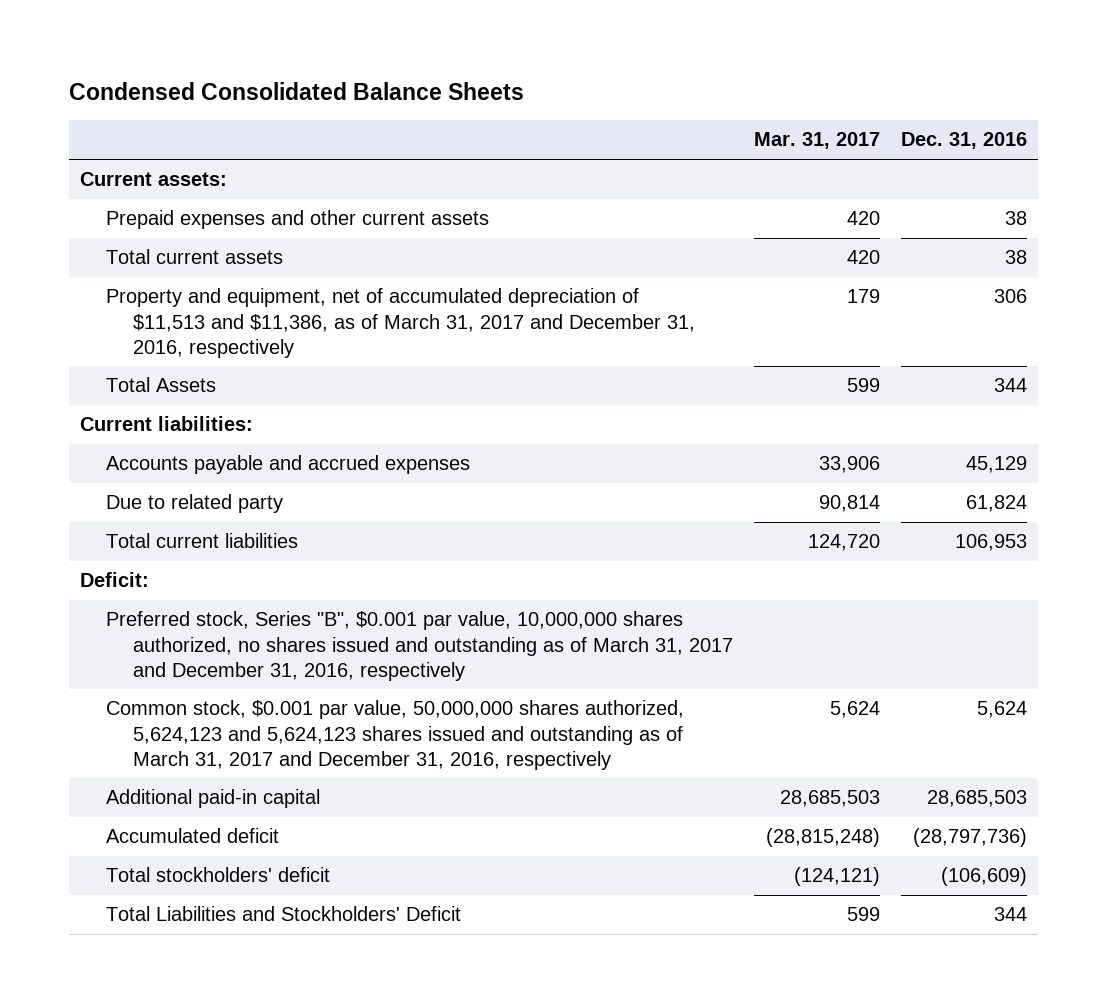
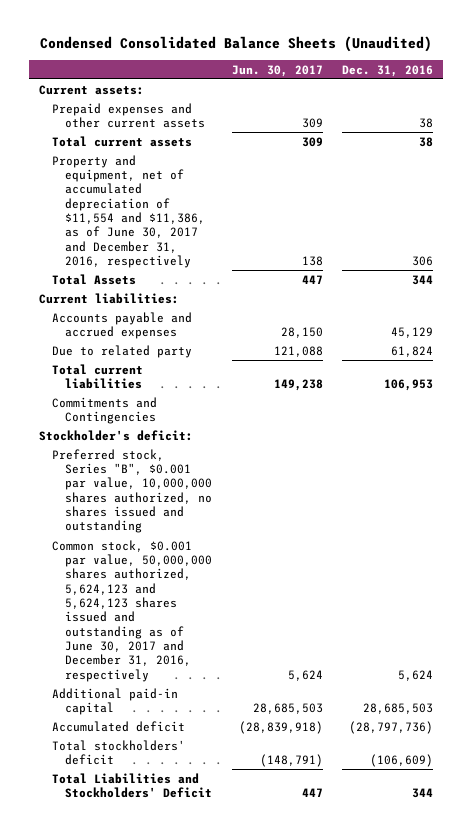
- Condensed Consolidated Balance Sheets
+ Condensed Consolidated Balance Sheets (Unaudited)
- | Mar. 31, 2017 | Dec. 31, 2016
+ | Jun. 30, 2017 | Dec. 31, 2016
- Property and equipment, net of accumulated depreciation of $11,513 and $11,386, as of March 31, 2017 and December 31, 2016, respectively | 179 | 306
+ Property and equipment, net of accumulated depreciation of $11,554 and $11,386, as of June 30, 2017 and December 31, 2016, respectively | 138 | 306
- Deficit:
- Preferred stock, Series "B", $0.001 par value, 10,000,000 shares authorized, no shares issued and outstanding as of March 31, 2017 and December 31, 2016, respectively
- Common stock, $0.001 par value, 50,000,000 shares authorized, 5,624,123 and 5,624,123 shares issued and outstanding as of March 31, 2017 and December 31, 2016, respectively | 5,624 | 5,624
+ Commitments and Contingencies
+ Stockholder's deficit:
+ Preferred stock, Series "B", $0.001 par value, 10,000,000 shares authorized, no shares issued and outstanding
+ Common stock, $0.001 par value, 50,000,000 shares authorized, 5,624,123 and 5,624,123 shares issued and outstanding as of June 30, 2017 and December 31, 2016, respectively | 5,624 | 5,624

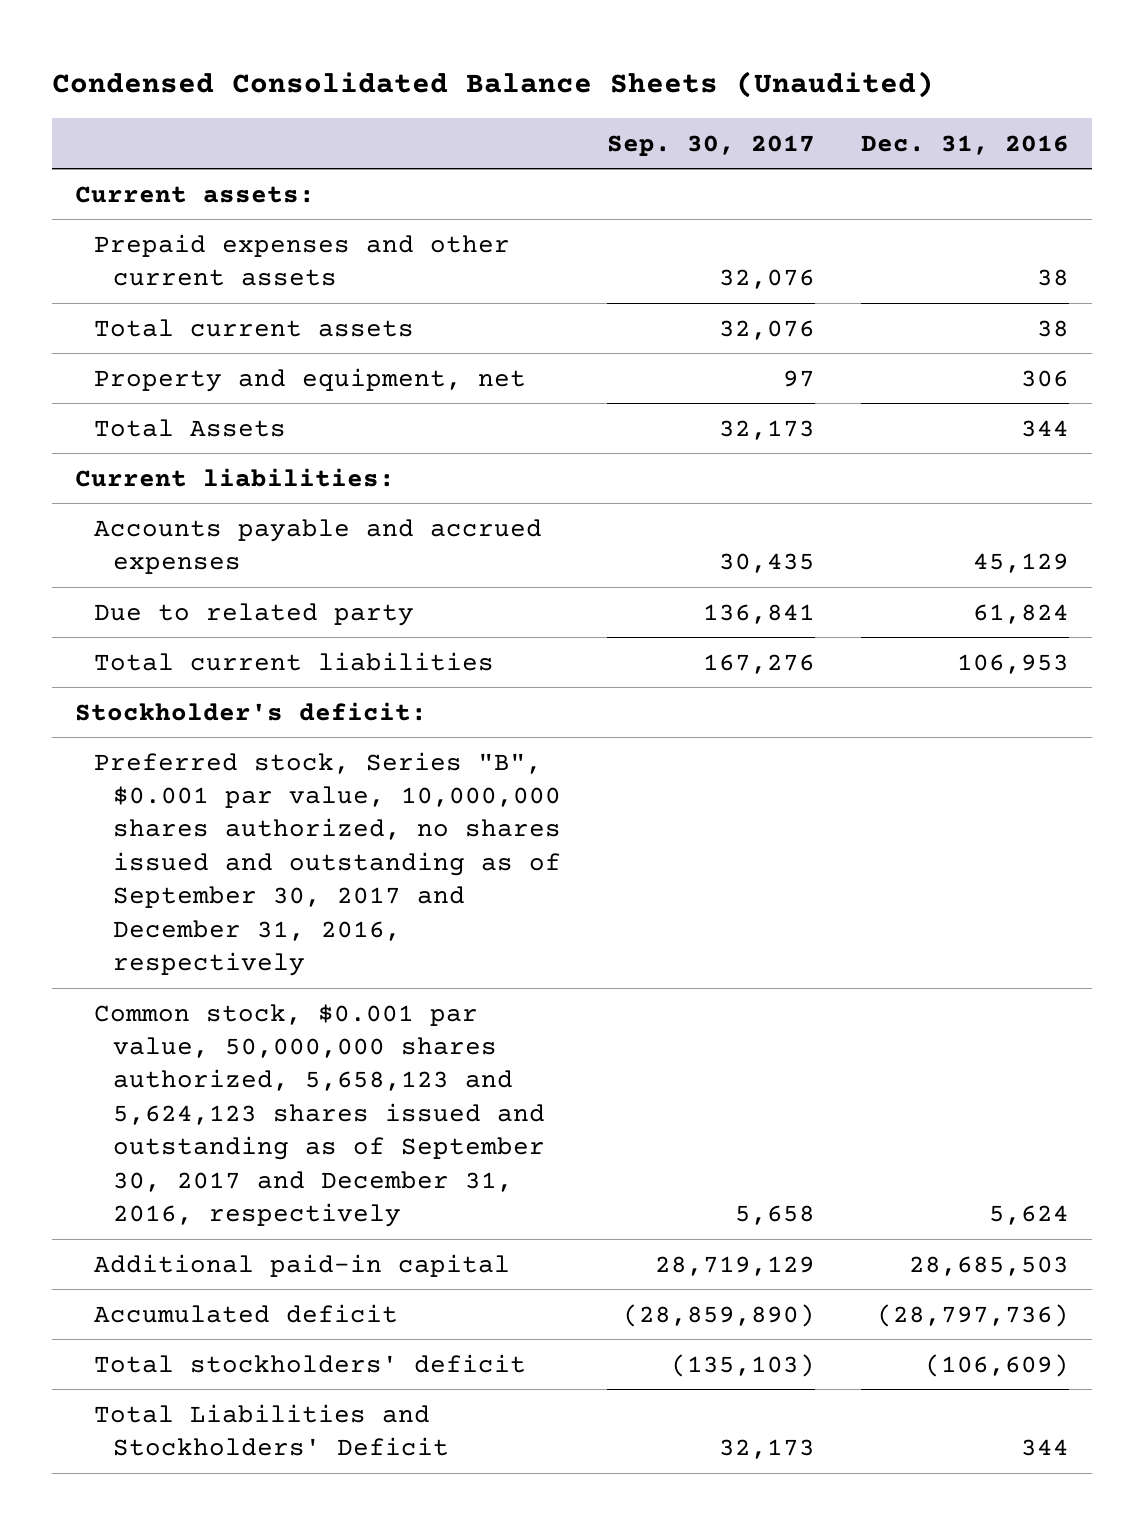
- | Jun. 30, 2017 | Dec. 31, 2016
+ | Sep. 30, 2017 | Dec. 31, 2016
- Property and equipment, net of accumulated depreciation of $11,554 and $11,386, as of June 30, 2017 and December 31, 2016, respectively | 138 | 306
+ Property and equipment, net | 97 | 306
- Commitments and Contingencies
- Preferred stock, Series "B", $0.001 par value, 10,000,000 shares authorized, no shares issued and outstanding
- Common stock, $0.001 par value, 50,000,000 shares authorized, 5,624,123 and 5,624,123 shares issued and outstanding as of June 30, 2017 and December 31, 2016, respectively | 5,624 | 5,624
+ Preferred stock, Series "B", $0.001 par value, 10,000,000 shares authorized, no shares issued and outstanding as of September 30, 2017 and December 31, 2016, respectively
+ Common stock, $0.001 par value, 50,000,000 shares authorized, 5,658,123 and 5,624,123 shares issued and outstanding as of September 30, 2017 and December 31, 2016, respectively | 5,658 | 5,624

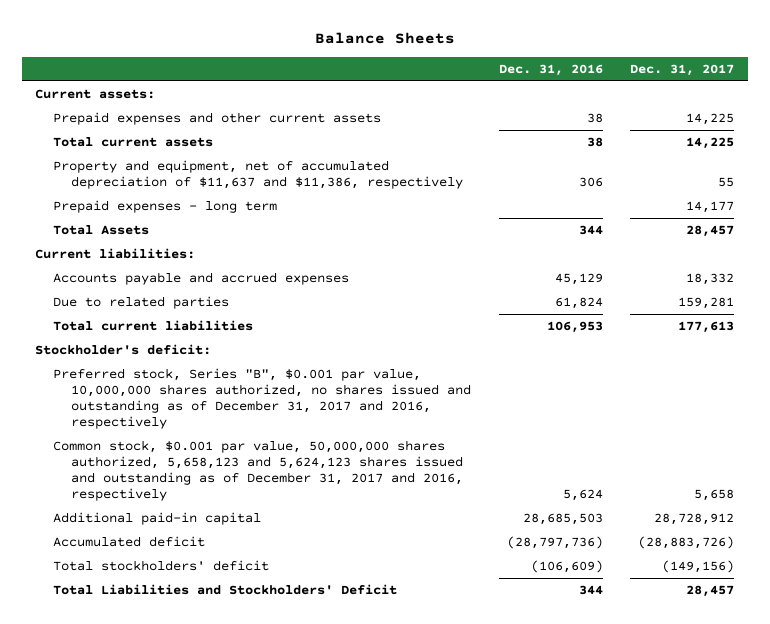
- Condensed Consolidated Balance Sheets (Unaudited)
+ Balance Sheets
- | Sep. 30, 2017 | Dec. 31, 2016
+ | Dec. 31, 2016 | Dec. 31, 2017
- Property and equipment, net | 97 | 306
+ Property and equipment, net of accumulated depreciation of $11,637 and $11,386, respectively | 306 | 55
+ Prepaid expenses - long term | | 14,177
- Due to related party | 136,841 | 61,824
+ Due to related parties | 61,824 | 159,281
- Preferred stock, Series "B", $0.001 par value, 10,000,000 shares authorized, no shares issued and outstanding as of September 30, 2017 and December 31, 2016, respectively
- Common stock, $0.001 par value, 50,000,000 shares authorized, 5,658,123 and 5,624,123 shares issued and outstanding as of September 30, 2017 and December 31, 2016, respectively | 5,658 | 5,624
+ Preferred stock, Series "B", $0.001 par value, 10,000,000 shares authorized, no shares issued and outstanding as of December 31, 2017 and 2016, respectively
+ Common stock, $0.001 par value, 50,000,000 shares authorized, 5,658,123 and 5,624,123 shares issued and outstanding as of December 31, 2017 and 2016, respectively | 5,624 | 5,658

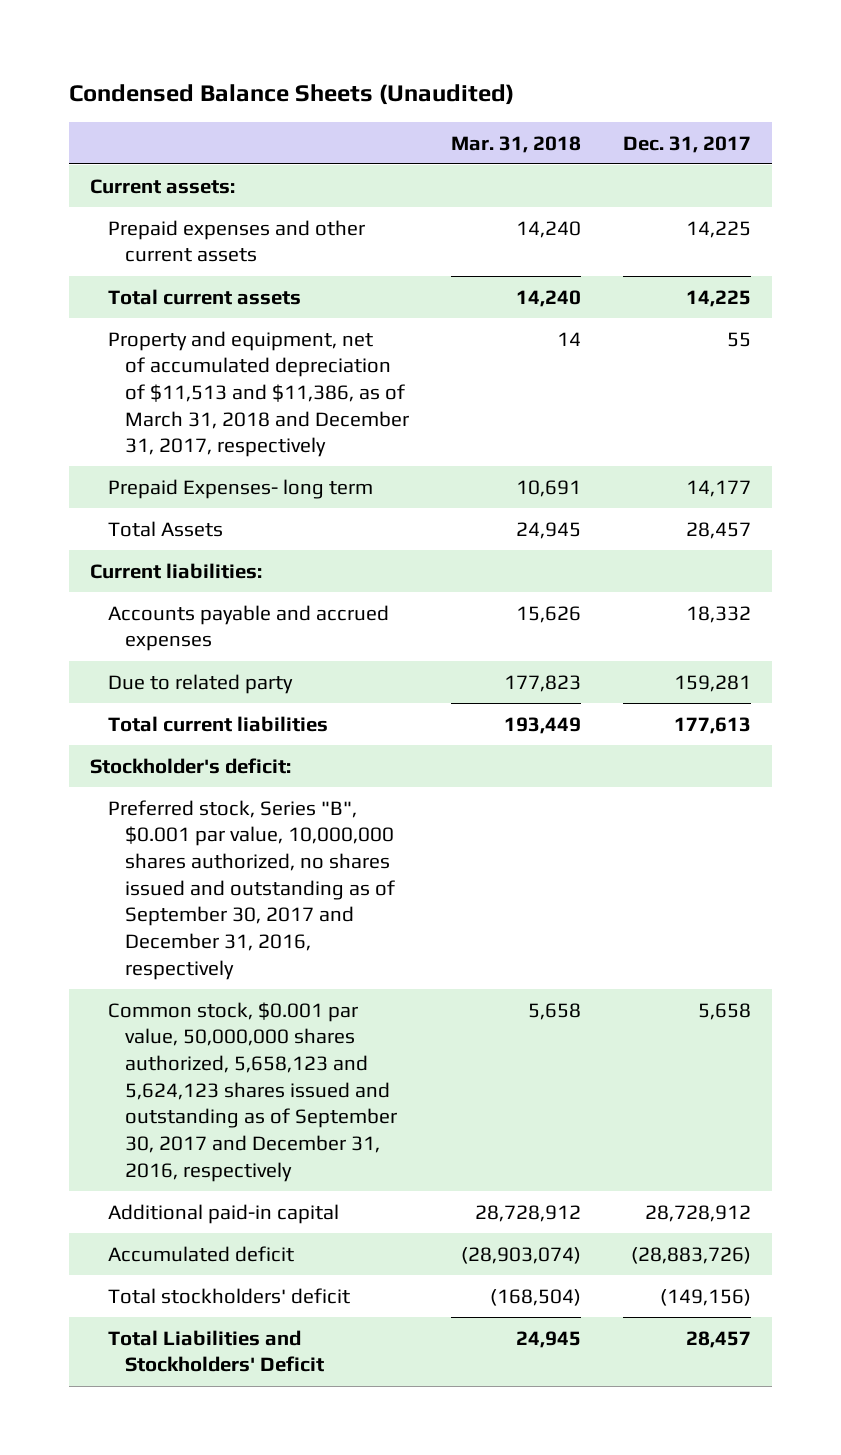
- Balance Sheets
+ Condensed Balance Sheets (Unaudited)
- | Dec. 31, 2016 | Dec. 31, 2017
+ | Mar. 31, 2018 | Dec. 31, 2017
- Property and equipment, net of accumulated depreciation of $11,637 and $11,386, respectively | 306 | 55
- Prepaid expenses - long term | | 14,177
+ Property and equipment, net of accumulated depreciation of $11,513 and $11,386, as of March 31, 2018 and December 31, 2017, respectively | 14 | 55
+ Prepaid Expenses- long term | 10,691 | 14,177
- Due to related parties | 61,824 | 159,281
+ Due to related party | 177,823 | 159,281
- Preferred stock, Series "B", $0.001 par value, 10,000,000 shares authorized, no shares issued and outstanding as of December 31, 2017 and 2016, respectively
- Common stock, $0.001 par value, 50,000,000 shares authorized, 5,658,123 and 5,624,123 shares issued and outstanding as of December 31, 2017 and 2016, respectively | 5,624 | 5,658
+ Preferred stock, Series "B", $0.001 par value, 10,000,000 shares authorized, no shares issued and outstanding as of September 30, 2017 and December 31, 2016, respectively
+ Common stock, $0.001 par value, 50,000,000 shares authorized, 5,658,123 and 5,624,123 shares issued and outstanding as of September 30, 2017 and December 31, 2016, respectively | 5,658 | 5,658

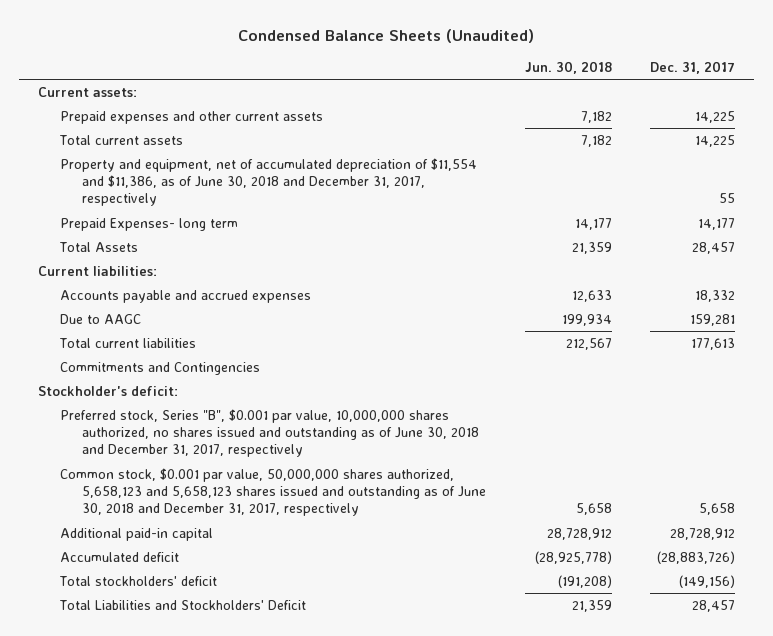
- | Mar. 31, 2018 | Dec. 31, 2017
+ | Jun. 30, 2018 | Dec. 31, 2017
- Property and equipment, net of accumulated depreciation of $11,513 and $11,386, as of March 31, 2018 and December 31, 2017, respectively | 14 | 55
+ Property and equipment, net of accumulated depreciation of $11,554 and $11,386, as of June 30, 2018 and December 31, 2017, respectively | | 55
- Due to related party | 177,823 | 159,281
+ Due to AAGC | 199,934 | 159,281
+ Commitments and Contingencies
- Preferred stock, Series "B", $0.001 par value, 10,000,000 shares authorized, no shares issued and outstanding as of September 30, 2017 and December 31, 2016, respectively
- Common stock, $0.001 par value, 50,000,000 shares authorized, 5,658,123 and 5,624,123 shares issued and outstanding as of September 30, 2017 and December 31, 2016, respectively | 5,658 | 5,658
+ Preferred stock, Series "B", $0.001 par value, 10,000,000 shares authorized, no shares issued and outstanding as of June 30, 2018 and December 31, 2017, respectively
+ Common stock, $0.001 par value, 50,000,000 shares authorized, 5,658,123 and 5,658,123 shares issued and outstanding as of June 30, 2018 and December 31, 2017, respectively | 5,658 | 5,658

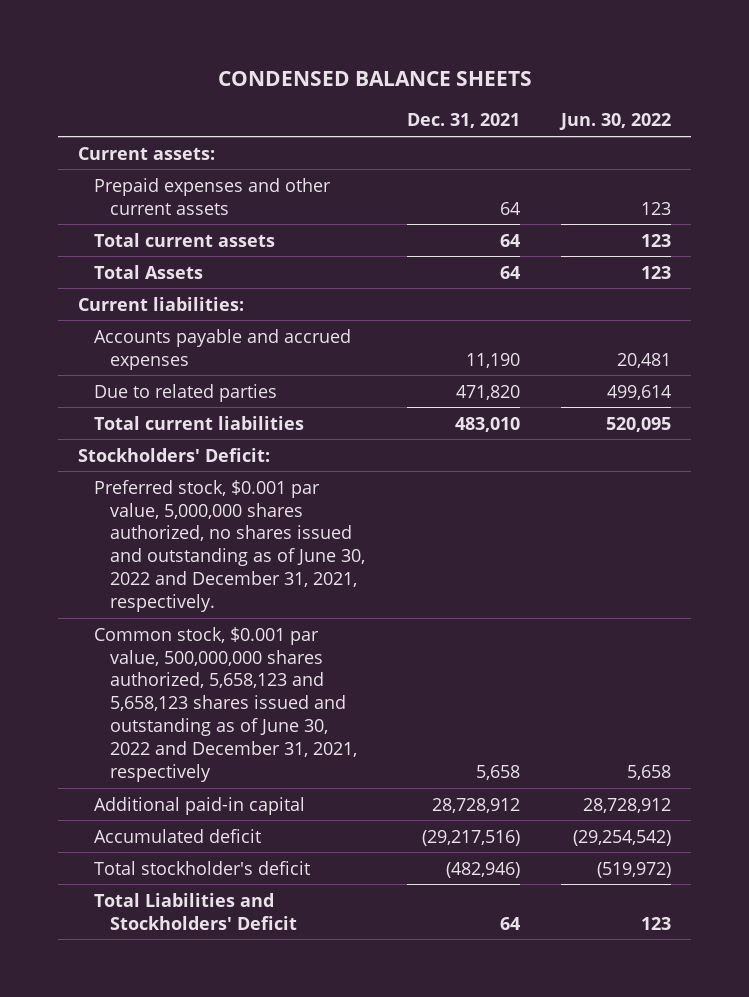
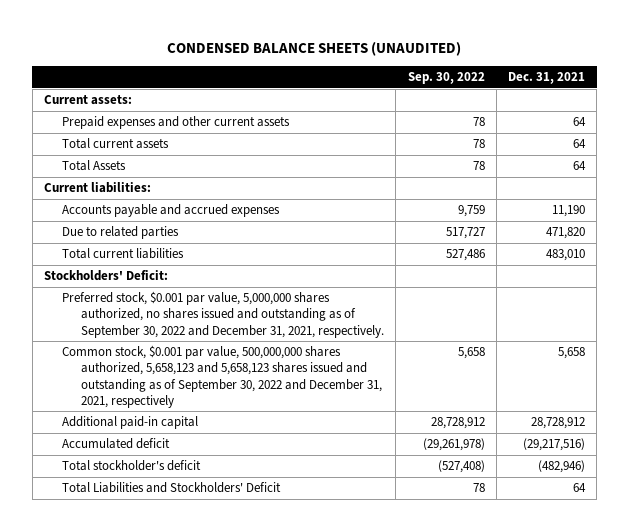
- CONDENSED BALANCE SHEETS
+ CONDENSED BALANCE SHEETS (UNAUDITED)
- | Dec. 31, 2021 | Jun. 30, 2022
+ | Sep. 30, 2022 | Dec. 31, 2021
- Preferred stock, $0.001 par value, 5,000,000 shares authorized, no shares issued and outstanding as of June 30, 2022 and December 31, 2021, respectively.
- Common stock, $0.001 par value, 500,000,000 shares authorized, 5,658,123 and 5,658,123 shares issued and outstanding as of June 30, 2022 and December 31, 2021, respectively | 5,658 | 5,658
+ Preferred stock, $0.001 par value, 5,000,000 shares authorized, no shares issued and outstanding as of September 30, 2022 and December 31, 2021, respectively.
+ Common stock, $0.001 par value, 500,000,000 shares authorized, 5,658,123 and 5,658,123 shares issued and outstanding as of September 30, 2022 and December 31, 2021, respectively | 5,658 | 5,658

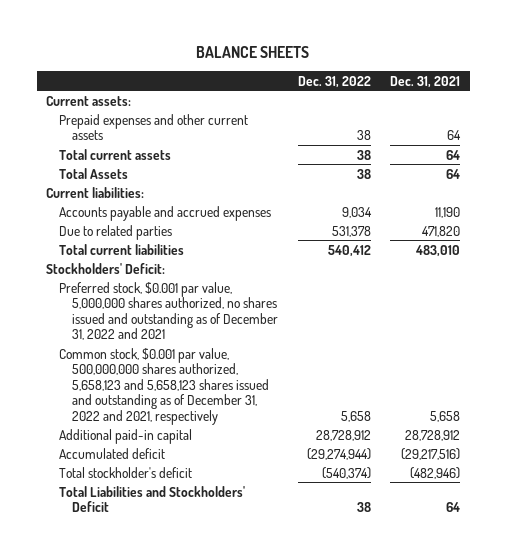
- CONDENSED BALANCE SHEETS (UNAUDITED)
+ BALANCE SHEETS
- | Sep. 30, 2022 | Dec. 31, 2021
+ | Dec. 31, 2022 | Dec. 31, 2021
- Preferred stock, $0.001 par value, 5,000,000 shares authorized, no shares issued and outstanding as of September 30, 2022 and December 31, 2021, respectively.
- Common stock, $0.001 par value, 500,000,000 shares authorized, 5,658,123 and 5,658,123 shares issued and outstanding as of September 30, 2022 and December 31, 2021, respectively | 5,658 | 5,658
+ Preferred stock, $0.001 par value, 5,000,000 shares authorized, no shares issued and outstanding as of December 31, 2022 and 2021
+ Common stock, $0.001 par value, 500,000,000 shares authorized, 5,658,123 and 5,658,123 shares issued and outstanding as of December 31, 2022 and 2021, respectively | 5,658 | 5,658

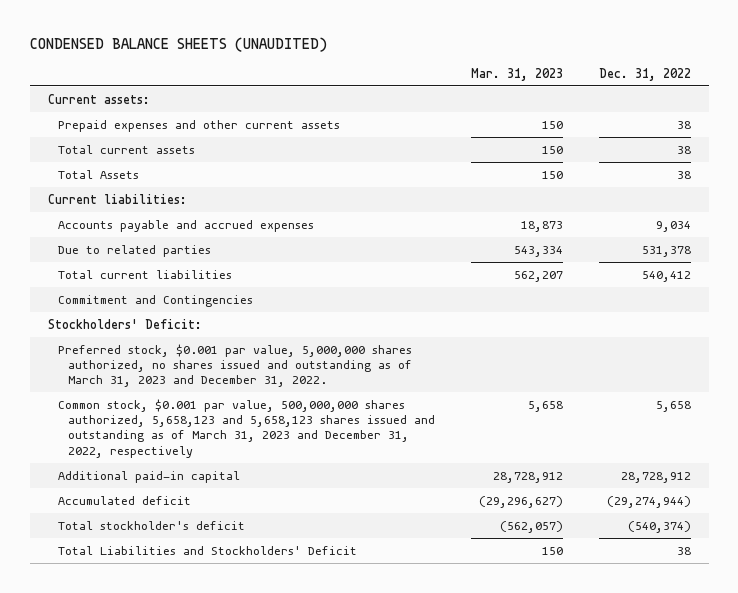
- BALANCE SHEETS
+ CONDENSED BALANCE SHEETS (UNAUDITED)
- | Dec. 31, 2022 | Dec. 31, 2021
+ | Mar. 31, 2023 | Dec. 31, 2022
+ Commitment and Contingencies
- Preferred stock, $0.001 par value, 5,000,000 shares authorized, no shares issued and outstanding as of December 31, 2022 and 2021
- Common stock, $0.001 par value, 500,000,000 shares authorized, 5,658,123 and 5,658,123 shares issued and outstanding as of December 31, 2022 and 2021, respectively | 5,658 | 5,658
+ Preferred stock, $0.001 par value, 5,000,000 shares authorized, no shares issued and outstanding as of March 31, 2023 and December 31, 2022.
+ Common stock, $0.001 par value, 500,000,000 shares authorized, 5,658,123 and 5,658,123 shares issued and outstanding as of March 31, 2023 and December 31, 2022, respectively | 5,658 | 5,658

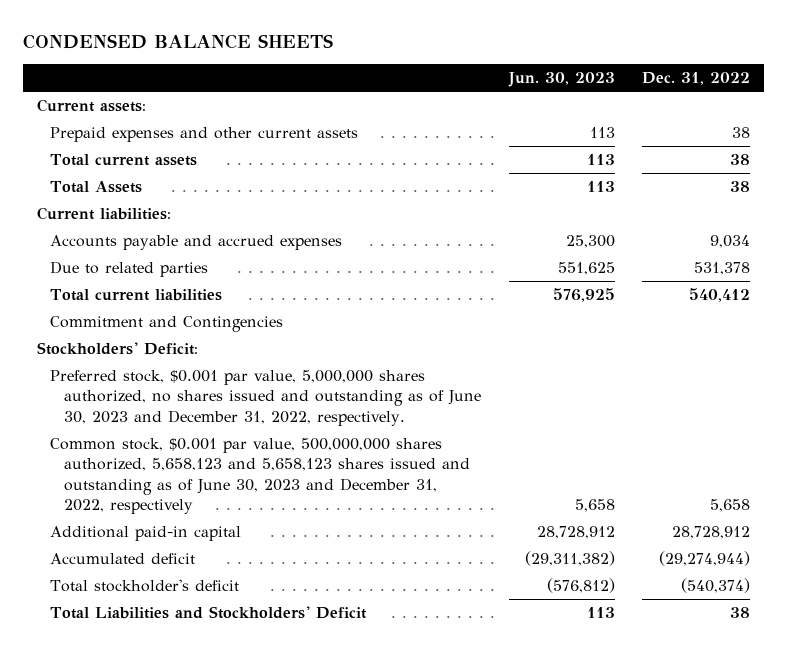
- CONDENSED BALANCE SHEETS (UNAUDITED)
+ CONDENSED BALANCE SHEETS
- | Mar. 31, 2023 | Dec. 31, 2022
+ | Jun. 30, 2023 | Dec. 31, 2022
- Preferred stock, $0.001 par value, 5,000,000 shares authorized, no shares issued and outstanding as of March 31, 2023 and December 31, 2022.
- Common stock, $0.001 par value, 500,000,000 shares authorized, 5,658,123 and 5,658,123 shares issued and outstanding as of March 31, 2023 and December 31, 2022, respectively | 5,658 | 5,658
+ Preferred stock, $0.001 par value, 5,000,000 shares authorized, no shares issued and outstanding as of June 30, 2023 and December 31, 2022, respectively.
+ Common stock, $0.001 par value, 500,000,000 shares authorized, 5,658,123 and 5,658,123 shares issued and outstanding as of June 30, 2023 and December 31, 2022, respectively | 5,658 | 5,658

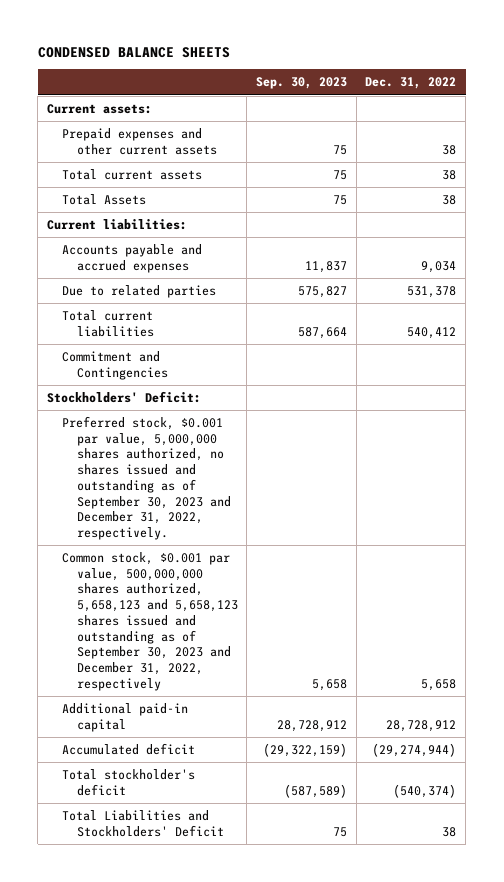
- | Jun. 30, 2023 | Dec. 31, 2022
+ | Sep. 30, 2023 | Dec. 31, 2022
- Preferred stock, $0.001 par value, 5,000,000 shares authorized, no shares issued and outstanding as of June 30, 2023 and December 31, 2022, respectively.
- Common stock, $0.001 par value, 500,000,000 shares authorized, 5,658,123 and 5,658,123 shares issued and outstanding as of June 30, 2023 and December 31, 2022, respectively | 5,658 | 5,658
+ Preferred stock, $0.001 par value, 5,000,000 shares authorized, no shares issued and outstanding as of September 30, 2023 and December 31, 2022, respectively.
+ Common stock, $0.001 par value, 500,000,000 shares authorized, 5,658,123 and 5,658,123 shares issued and outstanding as of September 30, 2023 and December 31, 2022, respectively | 5,658 | 5,658

